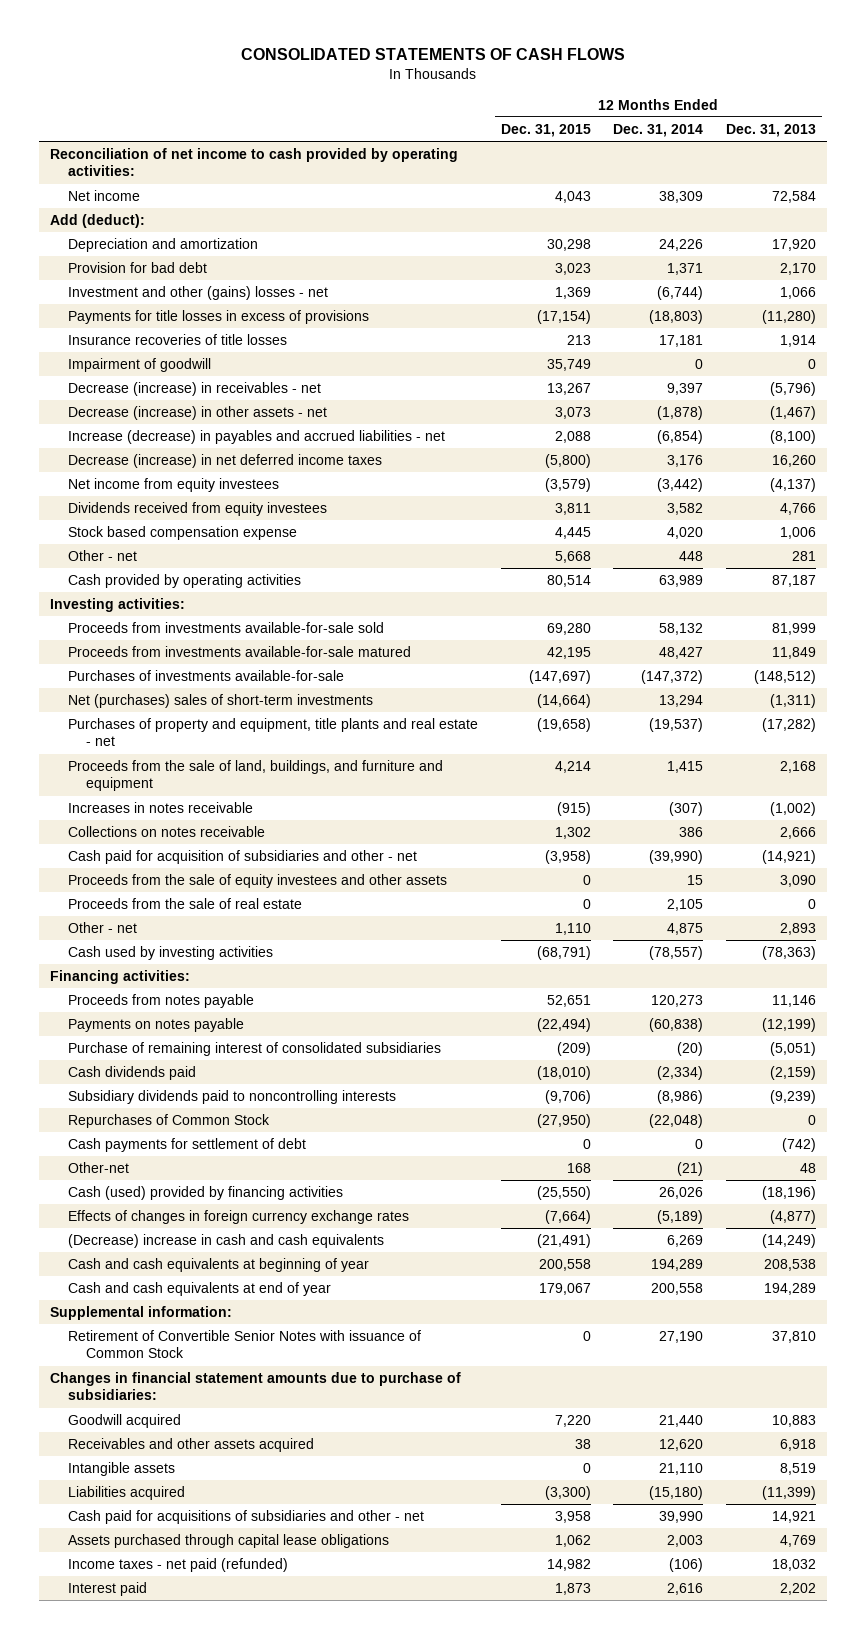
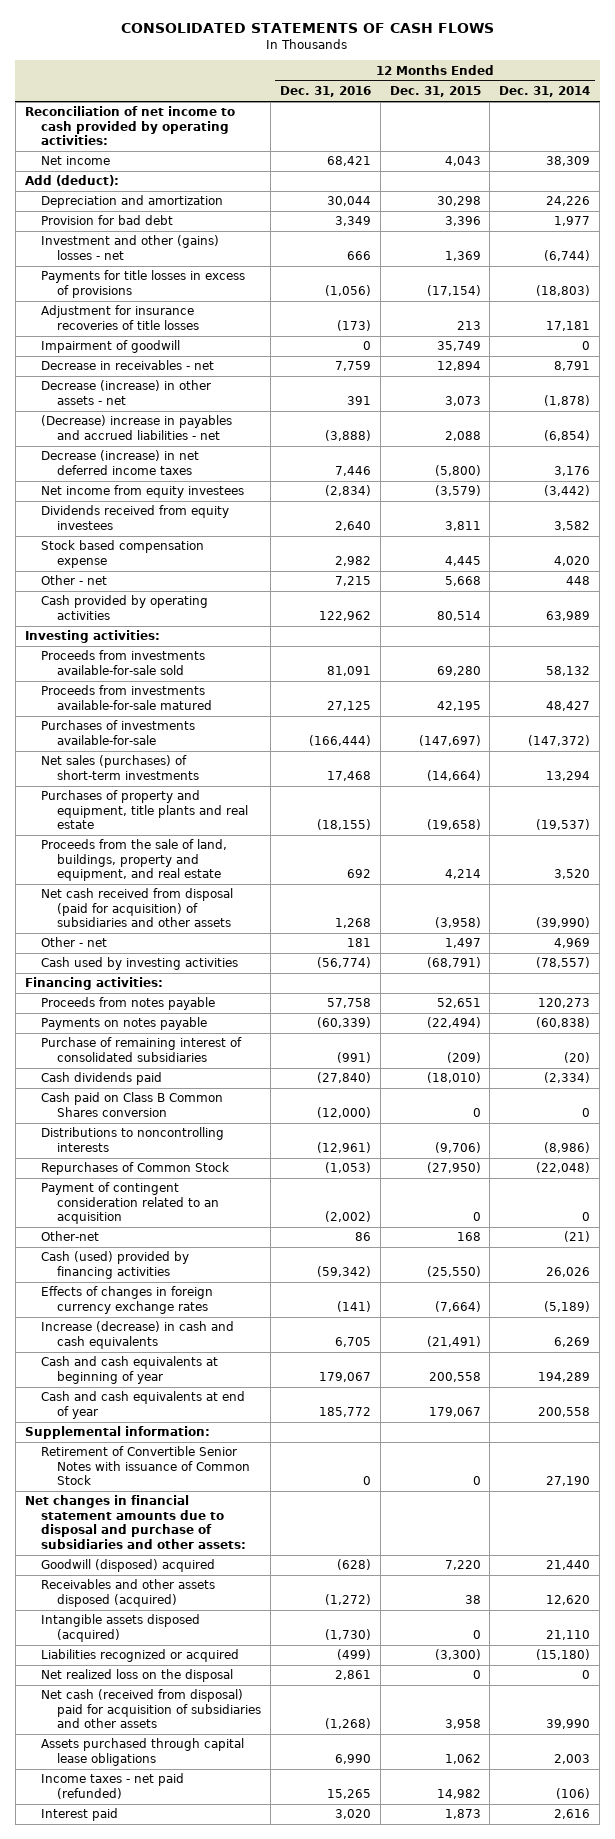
- | 12 Months Ended Dec. 31, 2015 | 12 Months Ended Dec. 31, 2014 | 12 Months Ended Dec. 31, 2013
+ | 12 Months Ended Dec. 31, 2016 | 12 Months Ended Dec. 31, 2015 | 12 Months Ended Dec. 31, 2014
- Provision for bad debt | 3,023 | 1,371 | 2,170
+ Provision for bad debt | 3,349 | 3,396 | 1,977
- Insurance recoveries of title losses | 213 | 17,181 | 1,914
+ Adjustment for insurance recoveries of title losses | (173) | 213 | 17,181
- Decrease (increase) in receivables - net | 13,267 | 9,397 | (5,796)
+ Decrease in receivables - net | 7,759 | 12,894 | 8,791
- Increase (decrease) in payables and accrued liabilities - net | 2,088 | (6,854) | (8,100)
+ (Decrease) increase in payables and accrued liabilities - net | (3,888) | 2,088 | (6,854)
- Net (purchases) sales of short-term investments | (14,664) | 13,294 | (1,311)
- Purchases of property and equipment, title plants and real estate - net | (19,658) | (19,537) | (17,282)
- Proceeds from the sale of land, buildings, and furniture and equipment | 4,214 | 1,415 | 2,168
- Increases in notes receivable | (915) | (307) | (1,002)
- Collections on notes receivable | 1,302 | 386 | 2,666
- Cash paid for acquisition of subsidiaries and other - net | (3,958) | (39,990) | (14,921)
- Proceeds from the sale of equity investees and other assets | 0 | 15 | 3,090
- Proceeds from the sale of real estate | 0 | 2,105 | 0
- Other - net | 1,110 | 4,875 | 2,893
+ Net sales (purchases) of short-term investments | 17,468 | (14,664) | 13,294
+ Purchases of property and equipment, title plants and real estate | (18,155) | (19,658) | (19,537)
+ Proceeds from the sale of land, buildings, property and equipment, and real estate | 692 | 4,214 | 3,520
+ Net cash received from disposal (paid for acquisition) of subsidiaries and other assets | 1,268 | (3,958) | (39,990)
+ Other - net | 181 | 1,497 | 4,969
- Subsidiary dividends paid to noncontrolling interests | (9,706) | (8,986) | (9,239)
+ Cash paid on Class B Common Shares conversion | (12,000) | 0 | 0
+ Distributions to noncontrolling interests | (12,961) | (9,706) | (8,986)
- Cash payments for settlement of debt | 0 | 0 | (742)
+ Payment of contingent consideration related to an acquisition | (2,002) | 0 | 0
- (Decrease) increase in cash and cash equivalents | (21,491) | 6,269 | (14,249)
+ Increase (decrease) in cash and cash equivalents | 6,705 | (21,491) | 6,269
- Changes in financial statement amounts due to purchase of subsidiaries:
- Goodwill acquired | 7,220 | 21,440 | 10,883
- Receivables and other assets acquired | 38 | 12,620 | 6,918
- Intangible assets | 0 | 21,110 | 8,519
- Liabilities acquired | (3,300) | (15,180) | (11,399)
- Cash paid for acquisitions of subsidiaries and other - net | 3,958 | 39,990 | 14,921
+ Net changes in financial statement amounts due to disposal and purchase of subsidiaries and other assets:
+ Goodwill (disposed) acquired | (628) | 7,220 | 21,440
+ Receivables and other assets disposed (acquired) | (1,272) | 38 | 12,620
+ Intangible assets disposed (acquired) | (1,730) | 0 | 21,110
+ Liabilities recognized or acquired | (499) | (3,300) | (15,180)
+ Net realized loss on the disposal | 2,861 | 0 | 0
+ Net cash (received from disposal) paid for acquisition of subsidiaries and other assets | (1,268) | 3,958 | 39,990

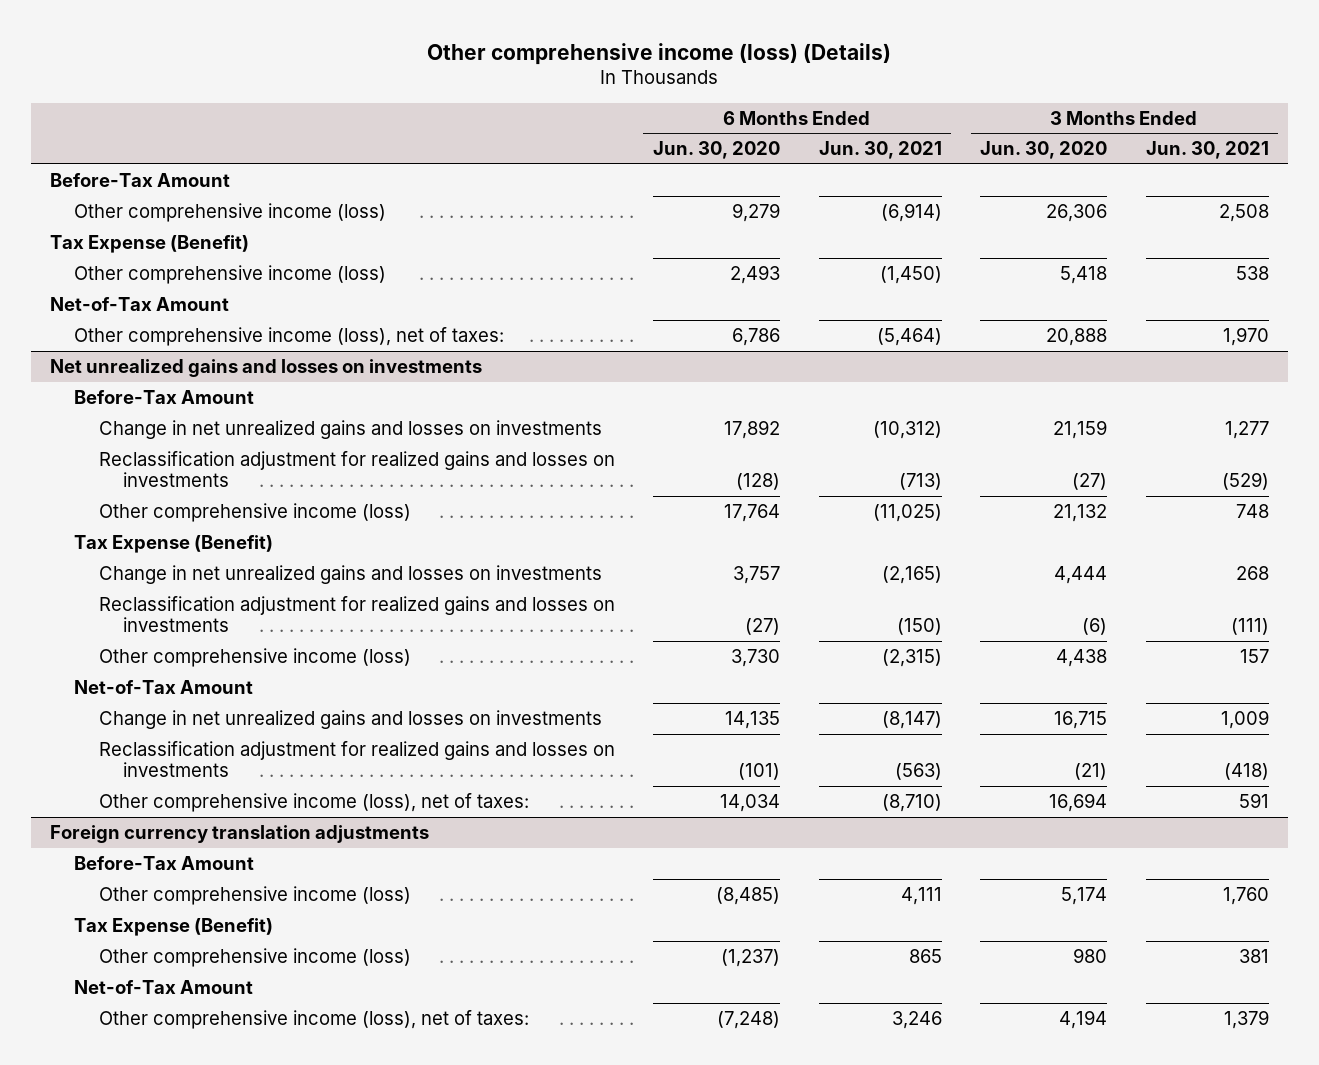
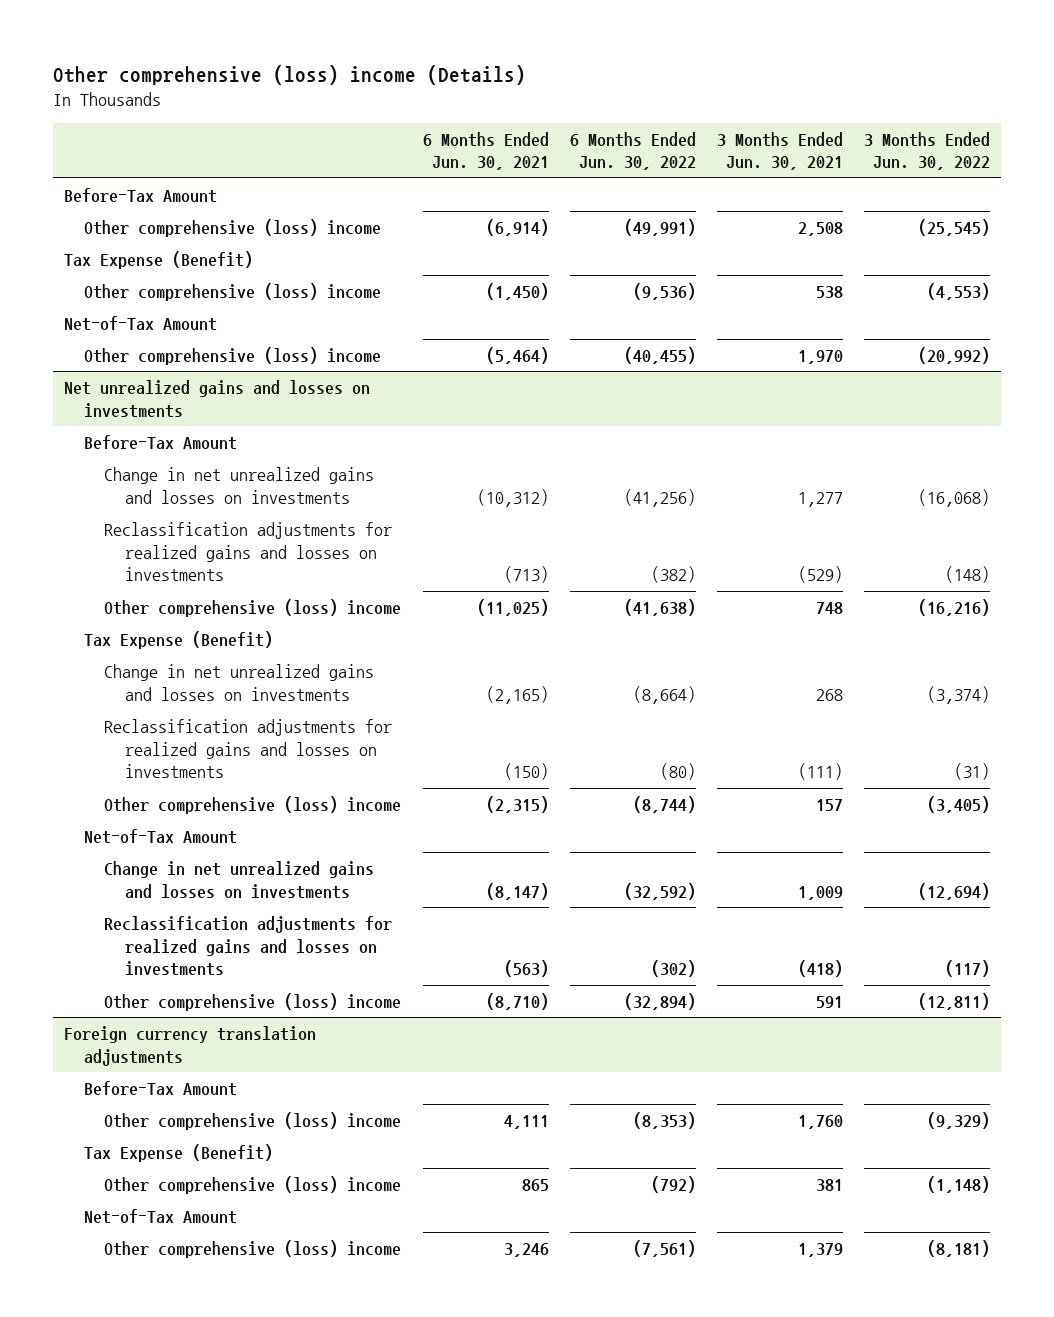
- Other comprehensive income (loss) (Details)
+ Other comprehensive (loss) income (Details)
- | 6 Months Ended Jun. 30, 2020 | 6 Months Ended Jun. 30, 2021 | 3 Months Ended Jun. 30, 2020 | 3 Months Ended Jun. 30, 2021
+ | 6 Months Ended Jun. 30, 2021 | 6 Months Ended Jun. 30, 2022 | 3 Months Ended Jun. 30, 2021 | 3 Months Ended Jun. 30, 2022
- Other comprehensive income (loss) | 9,279 | (6,914) | 26,306 | 2,508
+ Other comprehensive (loss) income | (6,914) | (49,991) | 2,508 | (25,545)
- Other comprehensive income (loss) | 2,493 | (1,450) | 5,418 | 538
+ Other comprehensive (loss) income | (1,450) | (9,536) | 538 | (4,553)
- Other comprehensive income (loss), net of taxes: | 6,786 | (5,464) | 20,888 | 1,970
+ Other comprehensive (loss) income | (5,464) | (40,455) | 1,970 | (20,992)
@ Net unrealized gains and losses on investments
- Reclassification adjustment for realized gains and losses on investments | (128) | (713) | (27) | (529)
- Other comprehensive income (loss) | 17,764 | (11,025) | 21,132 | 748
+ Reclassification adjustments for realized gains and losses on investments | (713) | (382) | (529) | (148)
+ Other comprehensive (loss) income | (11,025) | (41,638) | 748 | (16,216)
- Reclassification adjustment for realized gains and losses on investments | (27) | (150) | (6) | (111)
- Other comprehensive income (loss) | 3,730 | (2,315) | 4,438 | 157
+ Reclassification adjustments for realized gains and losses on investments | (150) | (80) | (111) | (31)
+ Other comprehensive (loss) income | (2,315) | (8,744) | 157 | (3,405)
- Reclassification adjustment for realized gains and losses on investments | (101) | (563) | (21) | (418)
- Other comprehensive income (loss), net of taxes: | 14,034 | (8,710) | 16,694 | 591
+ Reclassification adjustments for realized gains and losses on investments | (563) | (302) | (418) | (117)
+ Other comprehensive (loss) income | (8,710) | (32,894) | 591 | (12,811)
@ Foreign currency translation adjustments
- Other comprehensive income (loss) | (8,485) | 4,111 | 5,174 | 1,760
+ Other comprehensive (loss) income | 4,111 | (8,353) | 1,760 | (9,329)
- Other comprehensive income (loss) | (1,237) | 865 | 980 | 381
+ Other comprehensive (loss) income | 865 | (792) | 381 | (1,148)
- Other comprehensive income (loss), net of taxes: | (7,248) | 3,246 | 4,194 | 1,379
+ Other comprehensive (loss) income | 3,246 | (7,561) | 1,379 | (8,181)

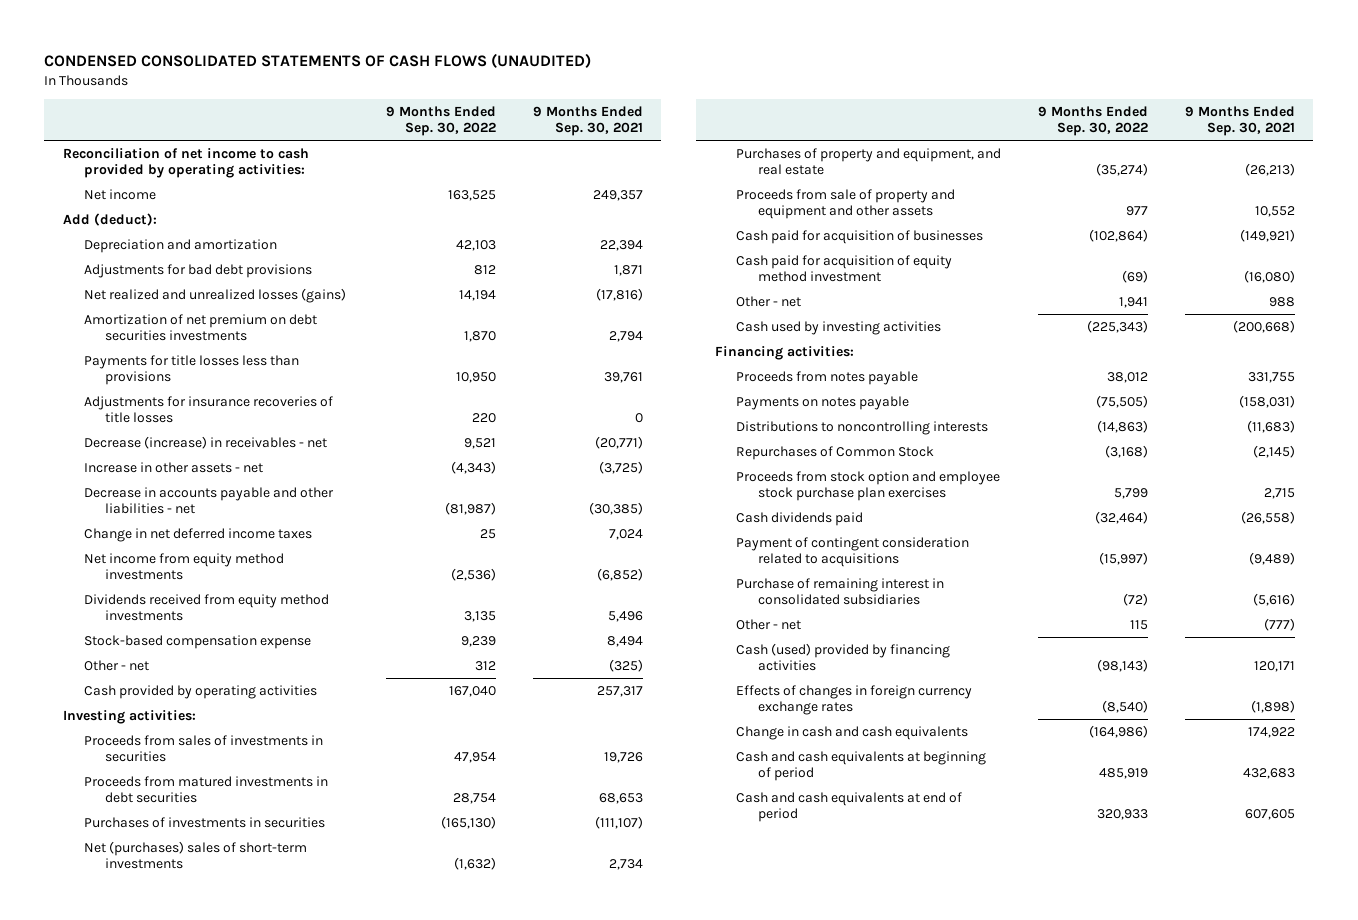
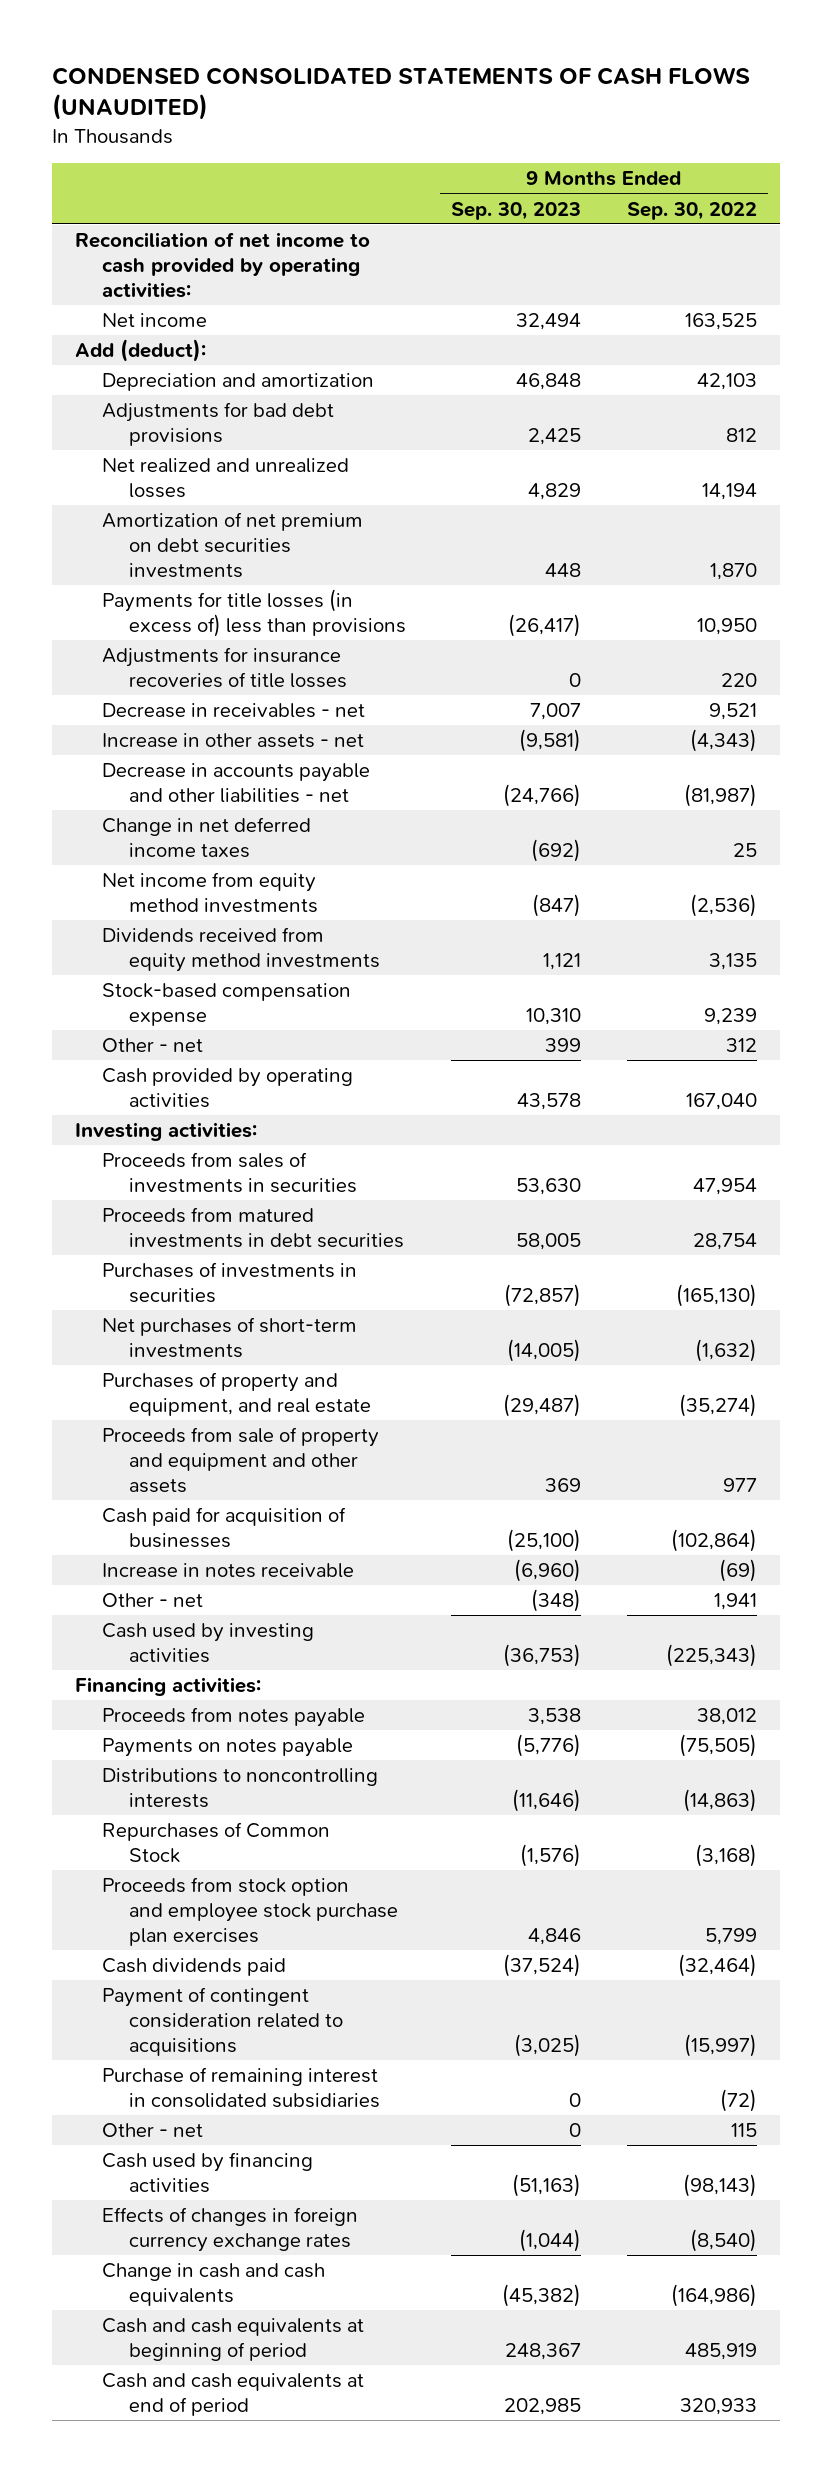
- | 9 Months Ended Sep. 30, 2022 | 9 Months Ended Sep. 30, 2021
+ | 9 Months Ended Sep. 30, 2023 | 9 Months Ended Sep. 30, 2022
- Net realized and unrealized losses (gains) | 14,194 | (17,816)
+ Net realized and unrealized losses | 4,829 | 14,194
- Payments for title losses less than provisions | 10,950 | 39,761
+ Payments for title losses (in excess of) less than provisions | (26,417) | 10,950
- Decrease (increase) in receivables - net | 9,521 | (20,771)
+ Decrease in receivables - net | 7,007 | 9,521
- Net (purchases) sales of short-term investments | (1,632) | 2,734
+ Net purchases of short-term investments | (14,005) | (1,632)
- Cash paid for acquisition of equity method investment | (69) | (16,080)
+ Increase in notes receivable | (6,960) | (69)
- Cash (used) provided by financing activities | (98,143) | 120,171
+ Cash used by financing activities | (51,163) | (98,143)

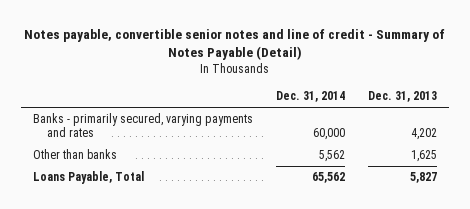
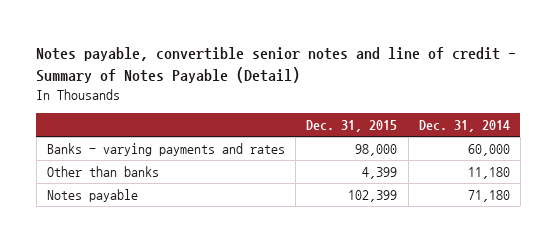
- | Dec. 31, 2014 | Dec. 31, 2013
+ | Dec. 31, 2015 | Dec. 31, 2014
- Banks - primarily secured, varying payments and rates | 60,000 | 4,202
- Other than banks | 5,562 | 1,625
- Loans Payable, Total | 65,562 | 5,827
+ Banks - varying payments and rates | 98,000 | 60,000
+ Other than banks | 4,399 | 11,180
+ Notes payable | 102,399 | 71,180

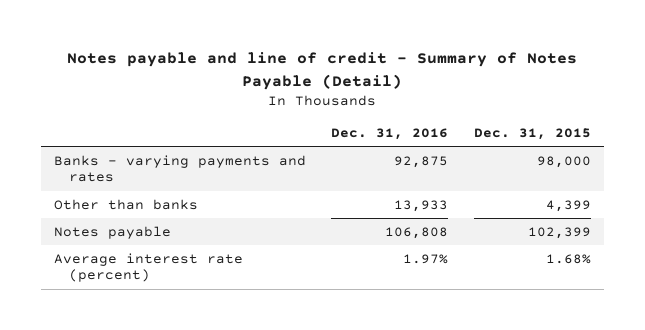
- Notes payable, convertible senior notes and line of credit - Summary of Notes Payable (Detail)
+ Notes payable and line of credit - Summary of Notes Payable (Detail)
- | Dec. 31, 2015 | Dec. 31, 2014
+ | Dec. 31, 2016 | Dec. 31, 2015
+ Average interest rate (percent) | 1.97% | 1.68%

